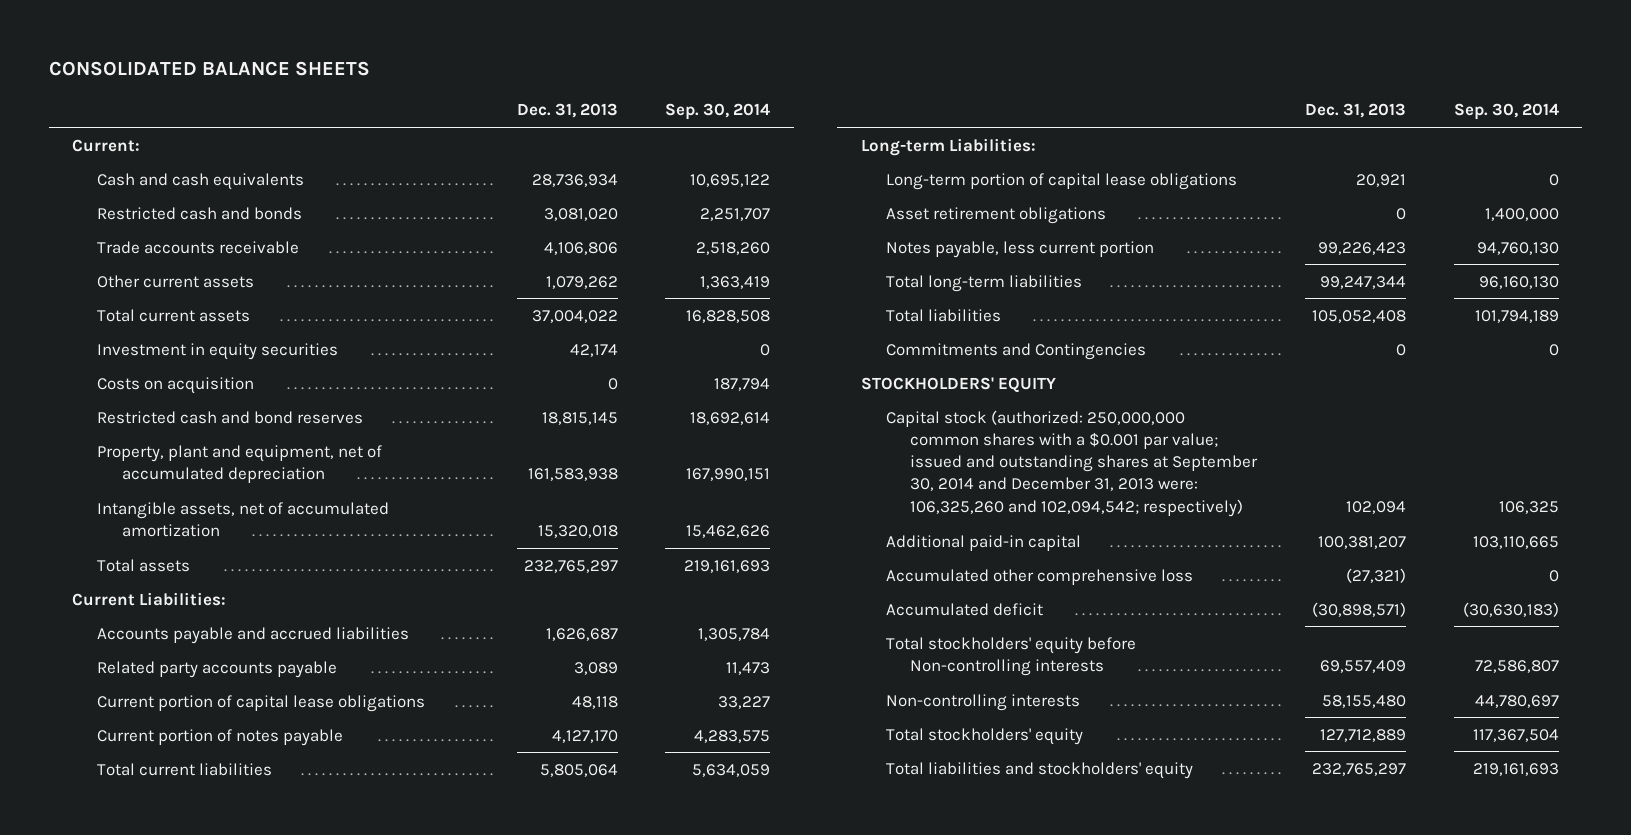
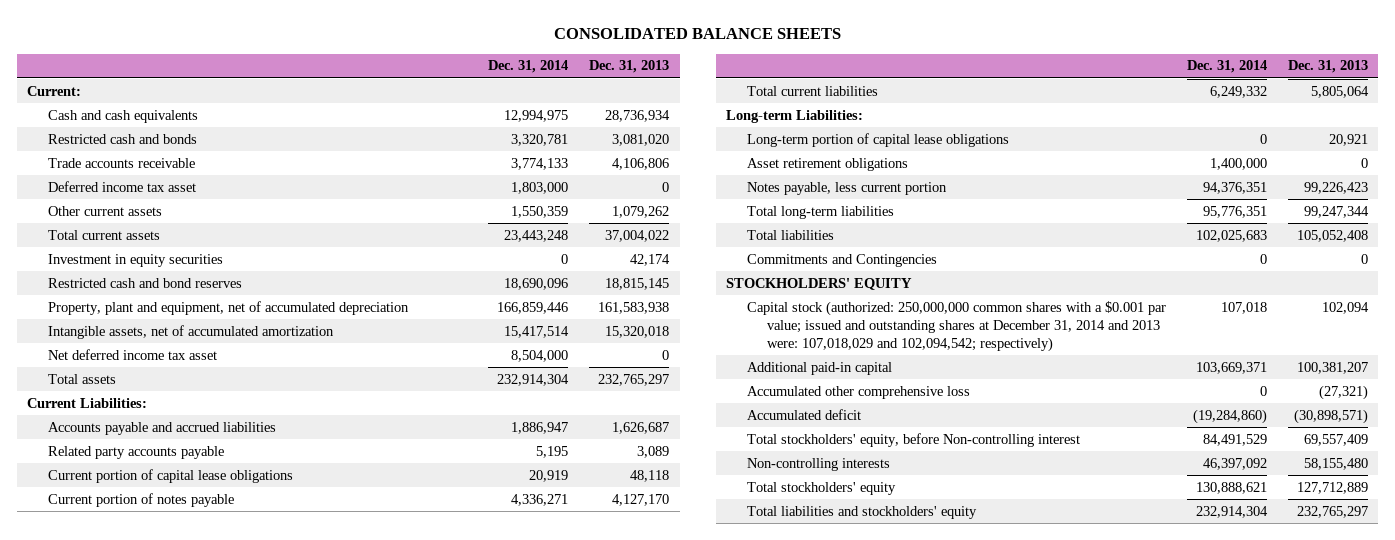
- | Dec. 31, 2013 | Sep. 30, 2014
+ | Dec. 31, 2014 | Dec. 31, 2013
+ Deferred income tax asset | 1,803,000 | 0
- Costs on acquisition | 0 | 187,794
+ Net deferred income tax asset | 8,504,000 | 0
- Capital stock (authorized: 250,000,000 common shares with a $0.001 par value; issued and outstanding shares at September 30, 2014 and December 31, 2013 were: 106,325,260 and 102,094,542; respectively) | 102,094 | 106,325
+ Capital stock (authorized: 250,000,000 common shares with a $0.001 par value; issued and outstanding shares at December 31, 2014 and 2013 were: 107,018,029 and 102,094,542; respectively) | 107,018 | 102,094
- Total stockholders' equity before Non-controlling interests | 69,557,409 | 72,586,807
+ Total stockholders' equity, before Non-controlling interest | 84,491,529 | 69,557,409

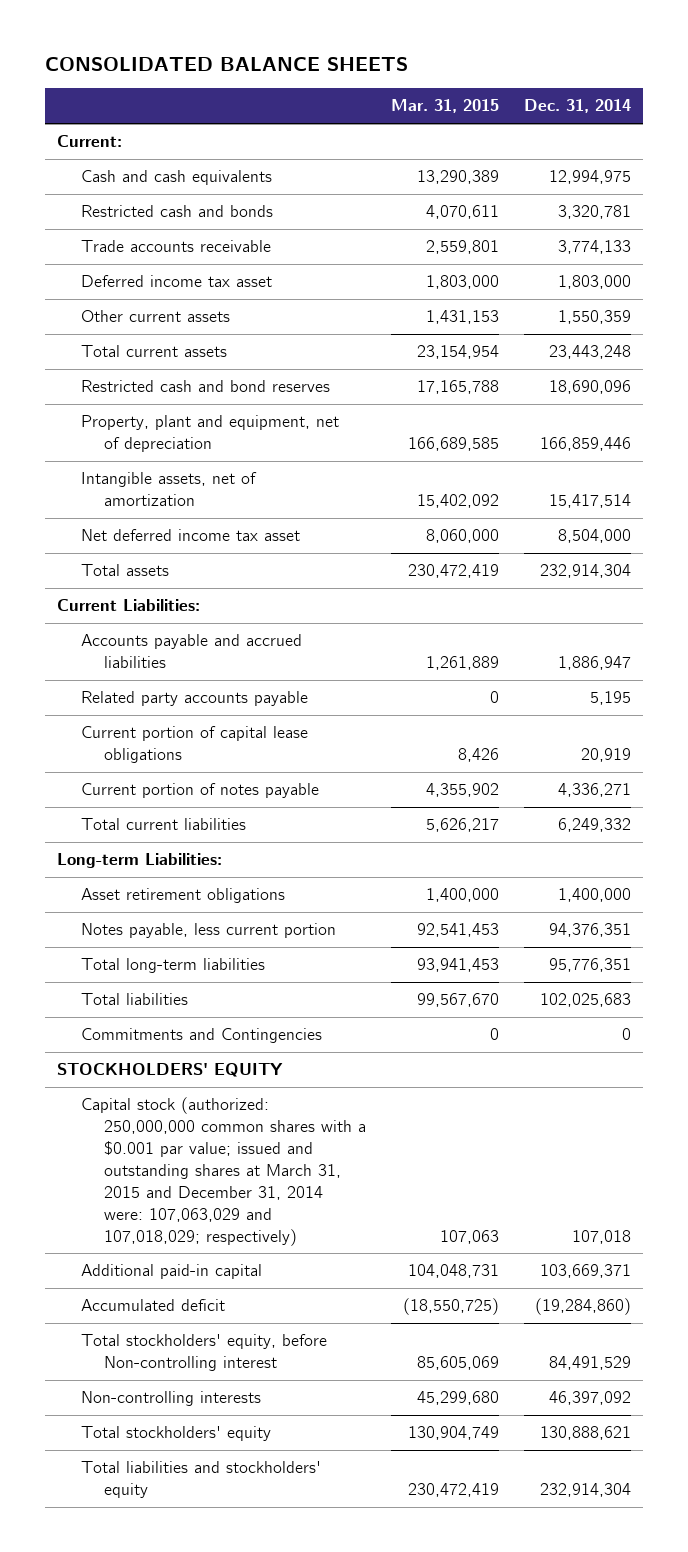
- | Dec. 31, 2014 | Dec. 31, 2013
+ | Mar. 31, 2015 | Dec. 31, 2014
- Investment in equity securities | 0 | 42,174
- Property, plant and equipment, net of accumulated depreciation | 166,859,446 | 161,583,938
- Intangible assets, net of accumulated amortization | 15,417,514 | 15,320,018
+ Property, plant and equipment, net of depreciation | 166,689,585 | 166,859,446
+ Intangible assets, net of amortization | 15,402,092 | 15,417,514
- Long-term portion of capital lease obligations | 0 | 20,921
- Capital stock (authorized: 250,000,000 common shares with a $0.001 par value; issued and outstanding shares at December 31, 2014 and 2013 were: 107,018,029 and 102,094,542; respectively) | 107,018 | 102,094
+ Capital stock (authorized: 250,000,000 common shares with a $0.001 par value; issued and outstanding shares at March 31, 2015 and December 31, 2014 were: 107,063,029 and 107,018,029; respectively) | 107,063 | 107,018
- Accumulated other comprehensive loss | 0 | (27,321)

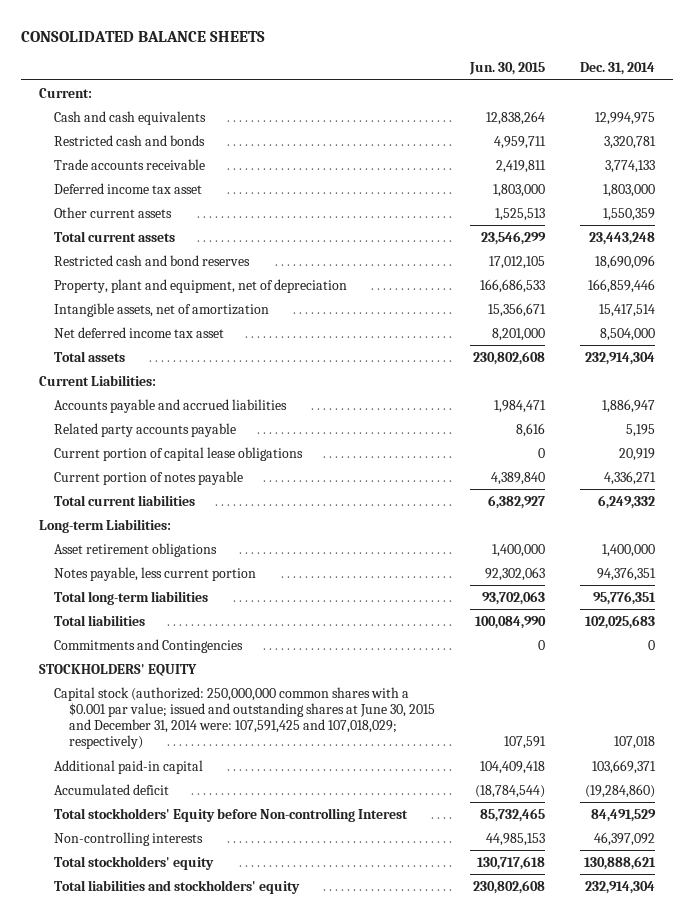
- | Mar. 31, 2015 | Dec. 31, 2014
+ | Jun. 30, 2015 | Dec. 31, 2014
- Capital stock (authorized: 250,000,000 common shares with a $0.001 par value; issued and outstanding shares at March 31, 2015 and December 31, 2014 were: 107,063,029 and 107,018,029; respectively) | 107,063 | 107,018
+ Capital stock (authorized: 250,000,000 common shares with a $0.001 par value; issued and outstanding shares at June 30, 2015 and December 31, 2014 were: 107,591,425 and 107,018,029; respectively) | 107,591 | 107,018
- Total stockholders' equity, before Non-controlling interest | 85,605,069 | 84,491,529
+ Total stockholders' Equity before Non-controlling Interest | 85,732,465 | 84,491,529

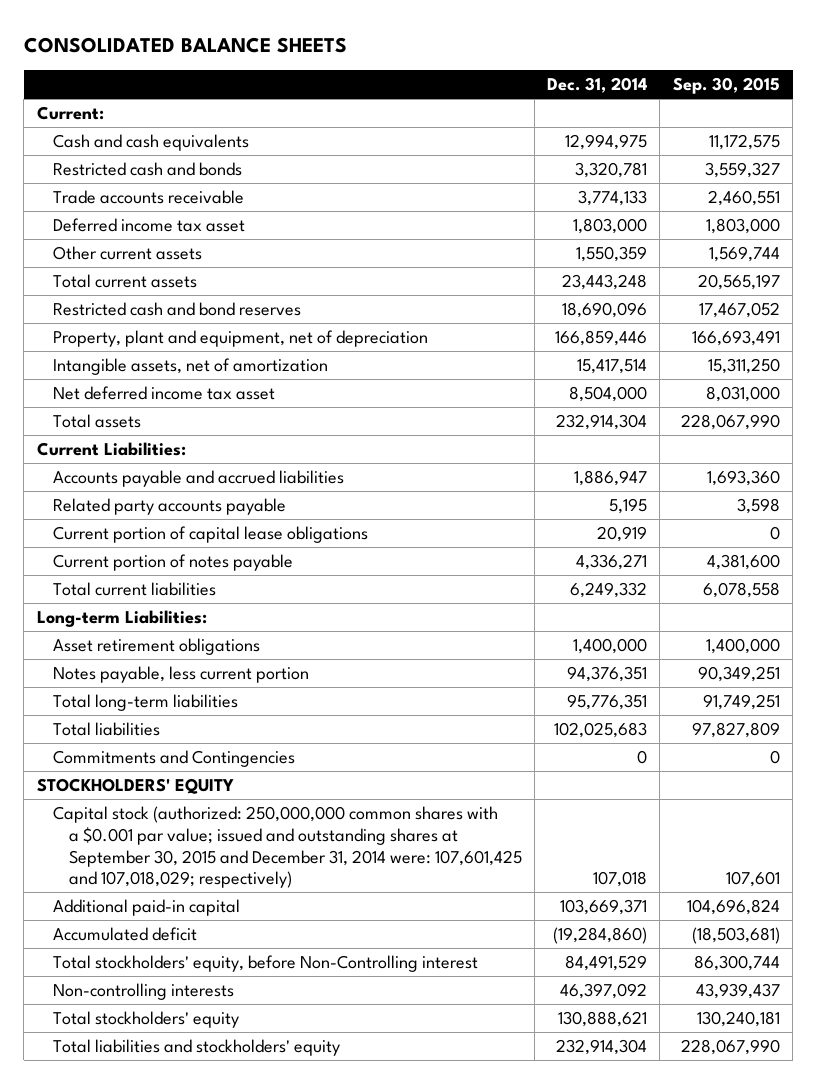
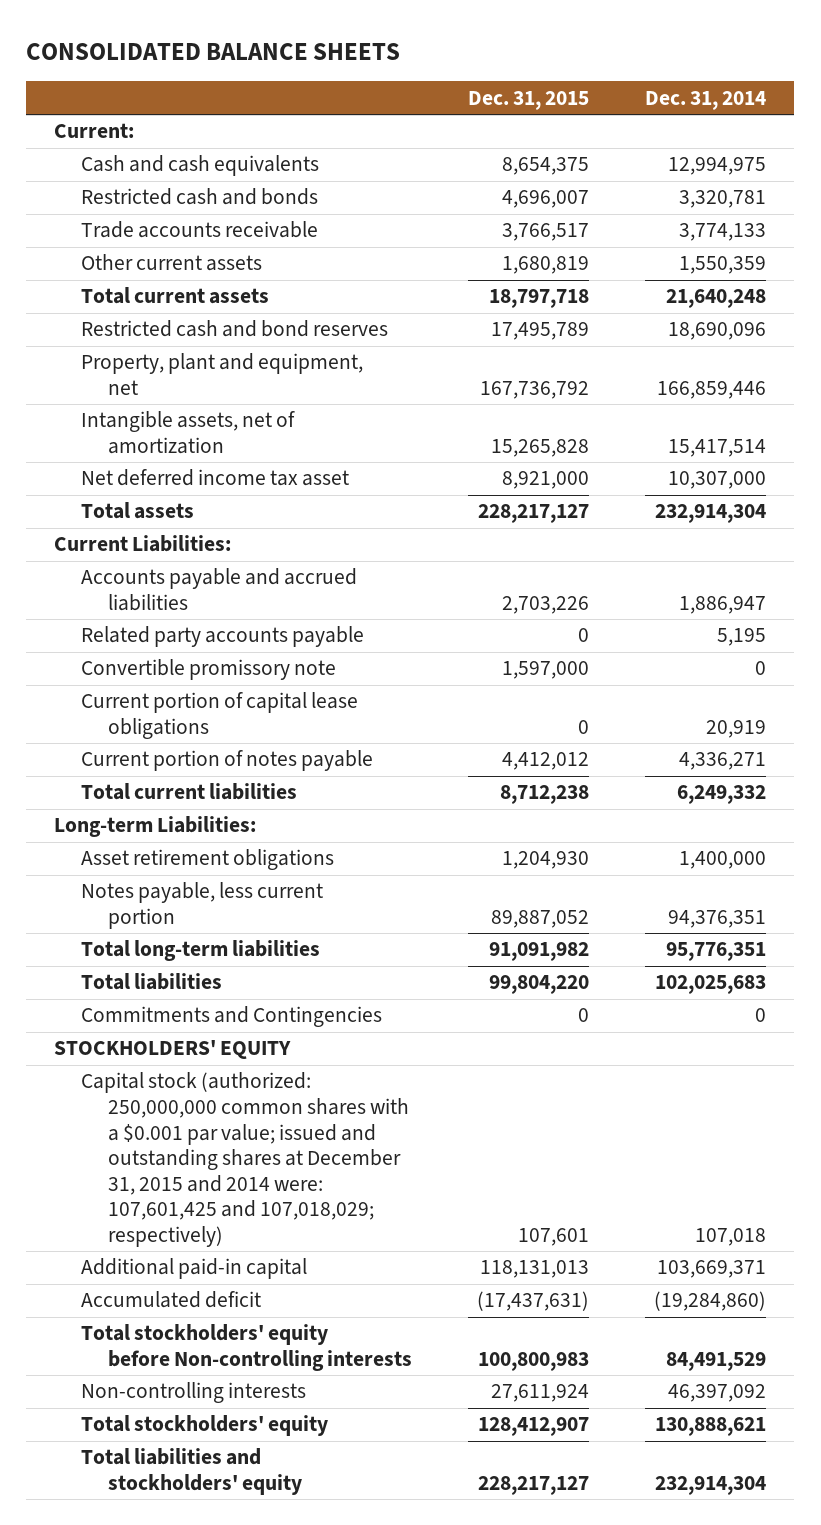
- | Dec. 31, 2014 | Sep. 30, 2015
+ | Dec. 31, 2015 | Dec. 31, 2014
- Deferred income tax asset | 1,803,000 | 1,803,000
- Total current assets | 23,443,248 | 20,565,197
+ Total current assets | 18,797,718 | 21,640,248
- Property, plant and equipment, net of depreciation | 166,859,446 | 166,693,491
+ Property, plant and equipment, net | 167,736,792 | 166,859,446
- Net deferred income tax asset | 8,504,000 | 8,031,000
+ Net deferred income tax asset | 8,921,000 | 10,307,000
+ Convertible promissory note | 1,597,000 | 0
- Capital stock (authorized: 250,000,000 common shares with a $0.001 par value; issued and outstanding shares at September 30, 2015 and December 31, 2014 were: 107,601,425 and 107,018,029; respectively) | 107,018 | 107,601
+ Capital stock (authorized: 250,000,000 common shares with a $0.001 par value; issued and outstanding shares at December 31, 2015 and 2014 were: 107,601,425 and 107,018,029; respectively) | 107,601 | 107,018
- Total stockholders' equity, before Non-Controlling interest | 84,491,529 | 86,300,744
+ Total stockholders' equity before Non-controlling interests | 100,800,983 | 84,491,529

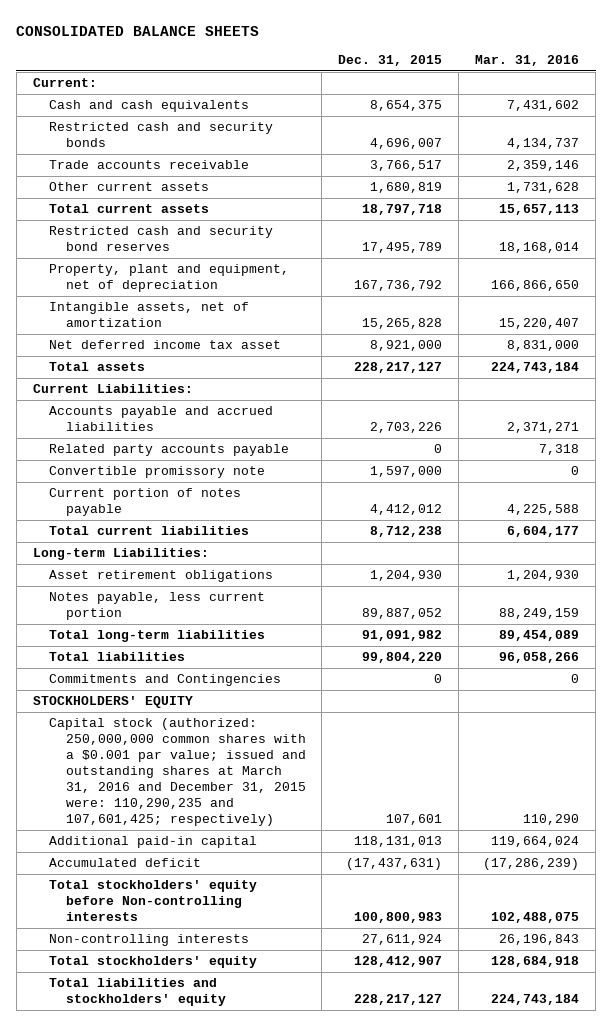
- | Dec. 31, 2015 | Dec. 31, 2014
+ | Dec. 31, 2015 | Mar. 31, 2016
- Restricted cash and bonds | 4,696,007 | 3,320,781
+ Restricted cash and security bonds | 4,696,007 | 4,134,737
- Restricted cash and bond reserves | 17,495,789 | 18,690,096
- Property, plant and equipment, net | 167,736,792 | 166,859,446
+ Restricted cash and security bond reserves | 17,495,789 | 18,168,014
+ Property, plant and equipment, net of depreciation | 167,736,792 | 166,866,650
- Current portion of capital lease obligations | 0 | 20,919
- Capital stock (authorized: 250,000,000 common shares with a $0.001 par value; issued and outstanding shares at December 31, 2015 and 2014 were: 107,601,425 and 107,018,029; respectively) | 107,601 | 107,018
+ Capital stock (authorized: 250,000,000 common shares with a $0.001 par value; issued and outstanding shares at March 31, 2016 and December 31, 2015 were: 110,290,235 and 107,601,425; respectively) | 107,601 | 110,290

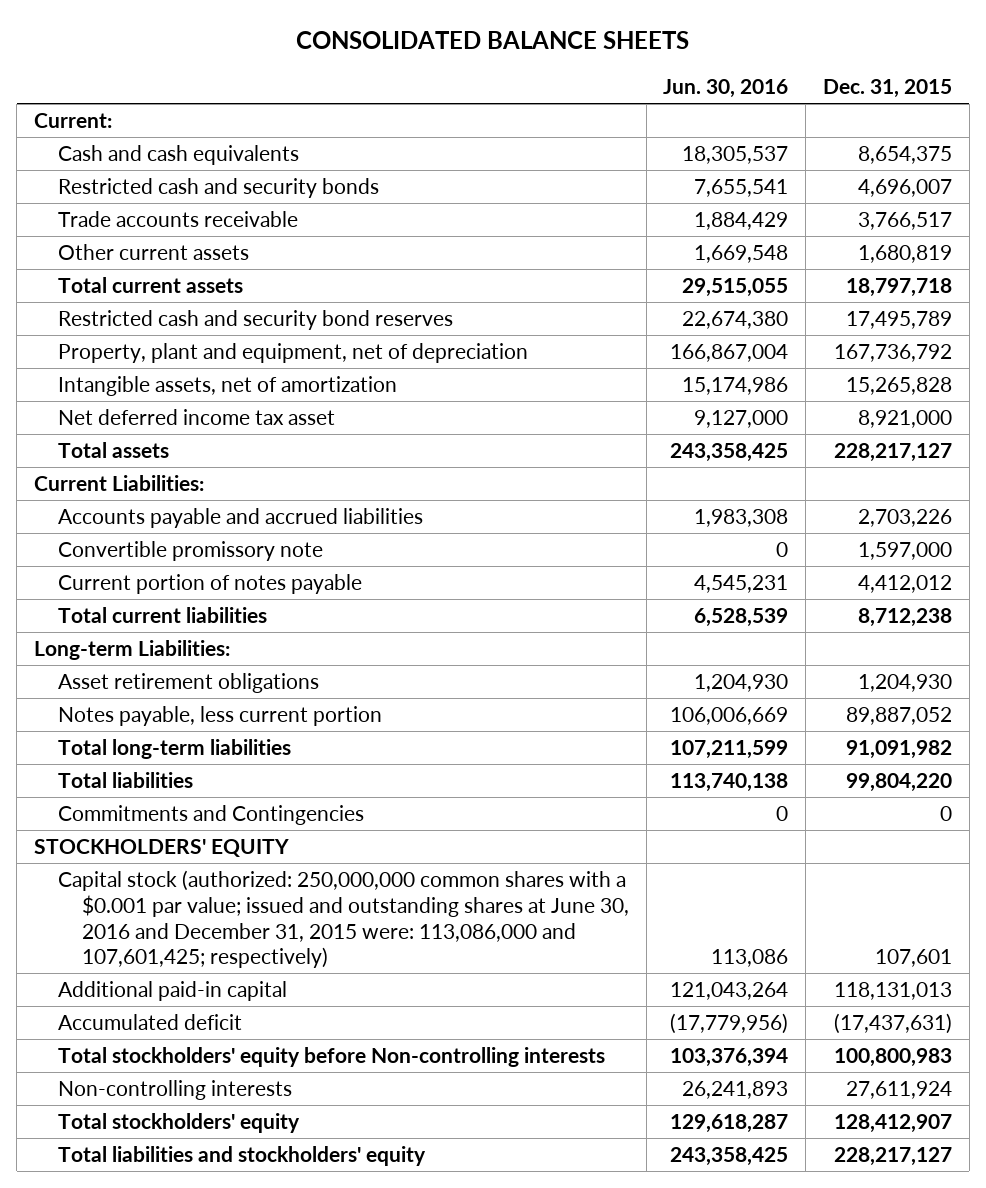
- | Dec. 31, 2015 | Mar. 31, 2016
+ | Jun. 30, 2016 | Dec. 31, 2015
- Related party accounts payable | 0 | 7,318
- Capital stock (authorized: 250,000,000 common shares with a $0.001 par value; issued and outstanding shares at March 31, 2016 and December 31, 2015 were: 110,290,235 and 107,601,425; respectively) | 107,601 | 110,290
+ Capital stock (authorized: 250,000,000 common shares with a $0.001 par value; issued and outstanding shares at June 30, 2016 and December 31, 2015 were: 113,086,000 and 107,601,425; respectively) | 113,086 | 107,601

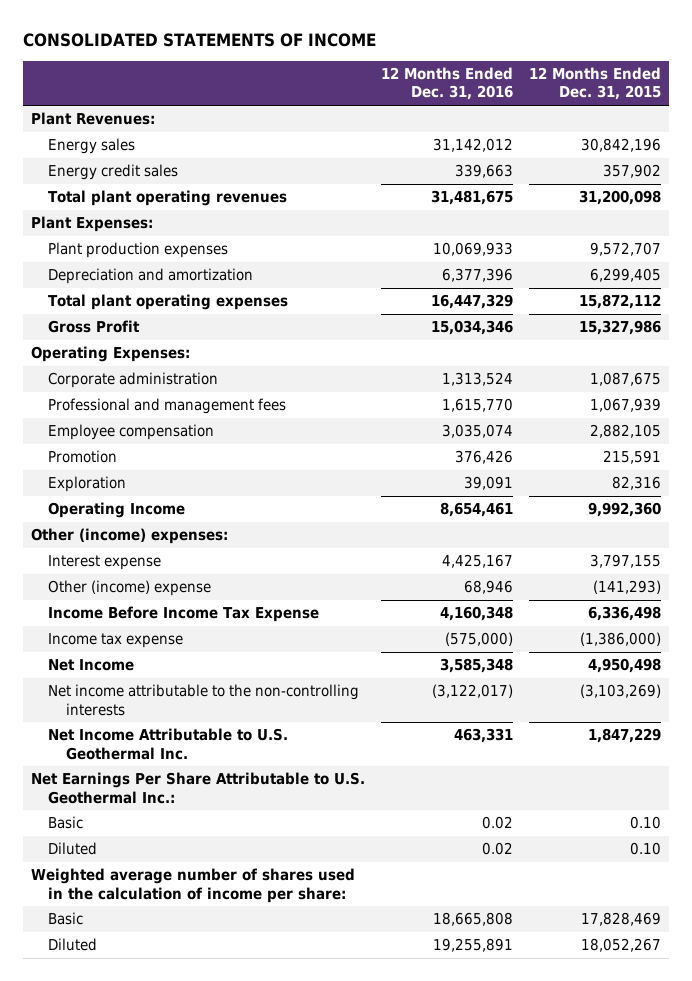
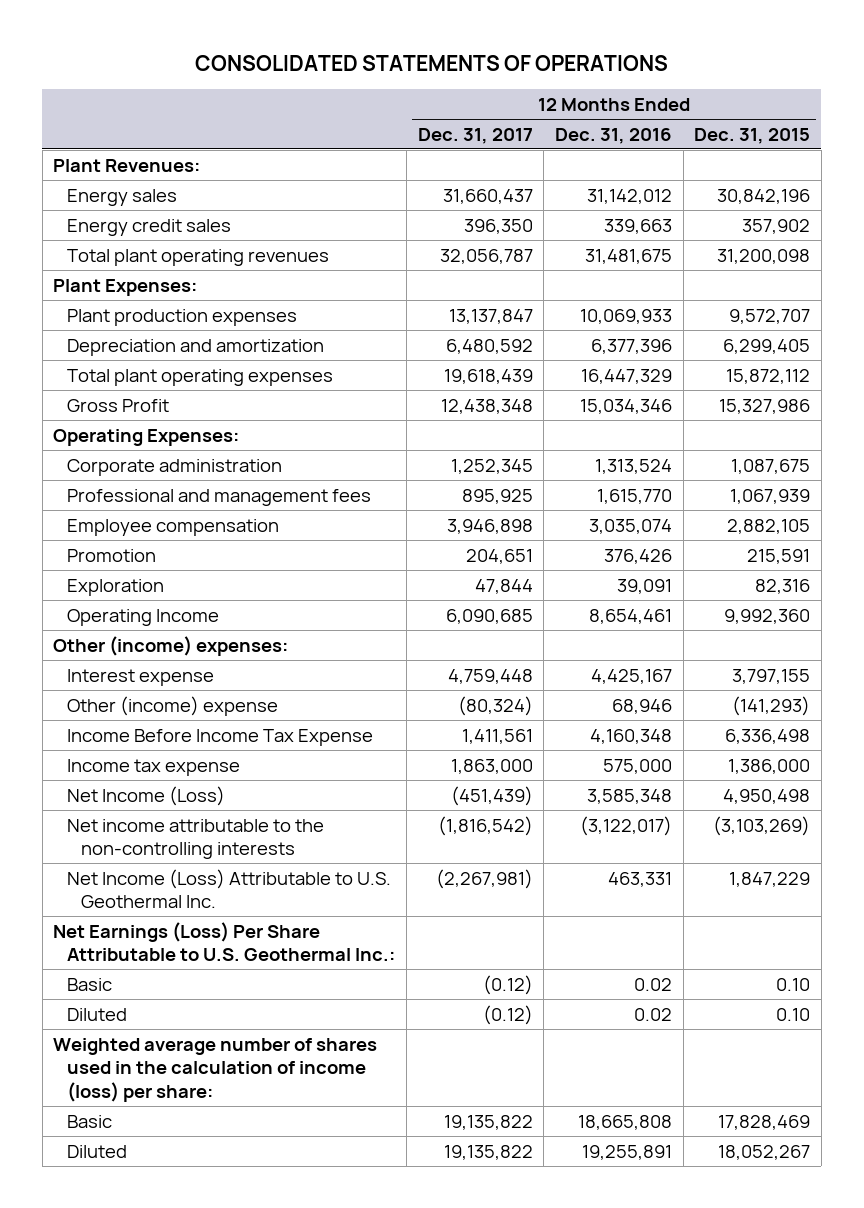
- CONSOLIDATED STATEMENTS OF INCOME
+ CONSOLIDATED STATEMENTS OF OPERATIONS
- | 12 Months Ended Dec. 31, 2016 | 12 Months Ended Dec. 31, 2015
+ | 12 Months Ended Dec. 31, 2017 | 12 Months Ended Dec. 31, 2016 | 12 Months Ended Dec. 31, 2015
- Income tax expense | (575,000) | (1,386,000)
- Net Income | 3,585,348 | 4,950,498
+ Income tax expense | 1,863,000 | 575,000 | 1,386,000
+ Net Income (Loss) | (451,439) | 3,585,348 | 4,950,498
- Net Income Attributable to U.S. Geothermal Inc. | 463,331 | 1,847,229
- Net Earnings Per Share Attributable to U.S. Geothermal Inc.:
+ Net Income (Loss) Attributable to U.S. Geothermal Inc. | (2,267,981) | 463,331 | 1,847,229
+ Net Earnings (Loss) Per Share Attributable to U.S. Geothermal Inc.:
- Weighted average number of shares used in the calculation of income per share:
+ Weighted average number of shares used in the calculation of income (loss) per share:

